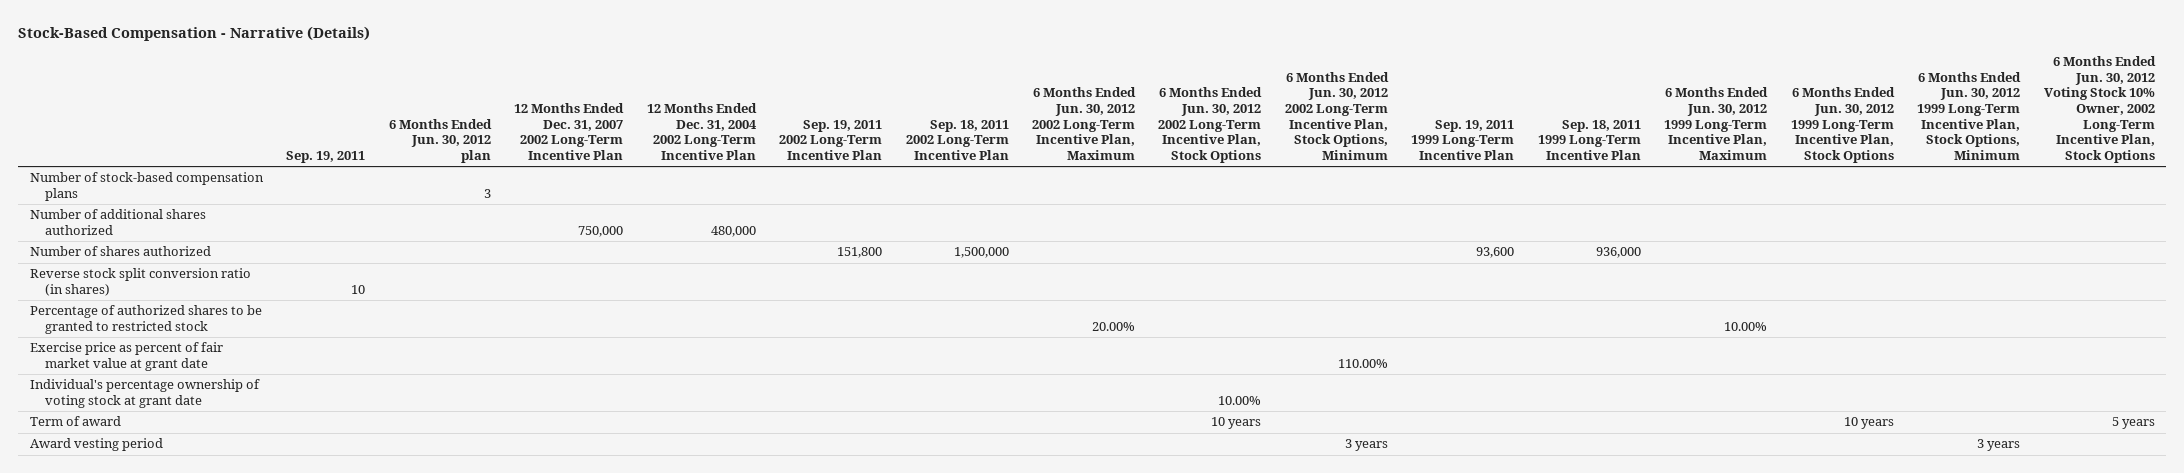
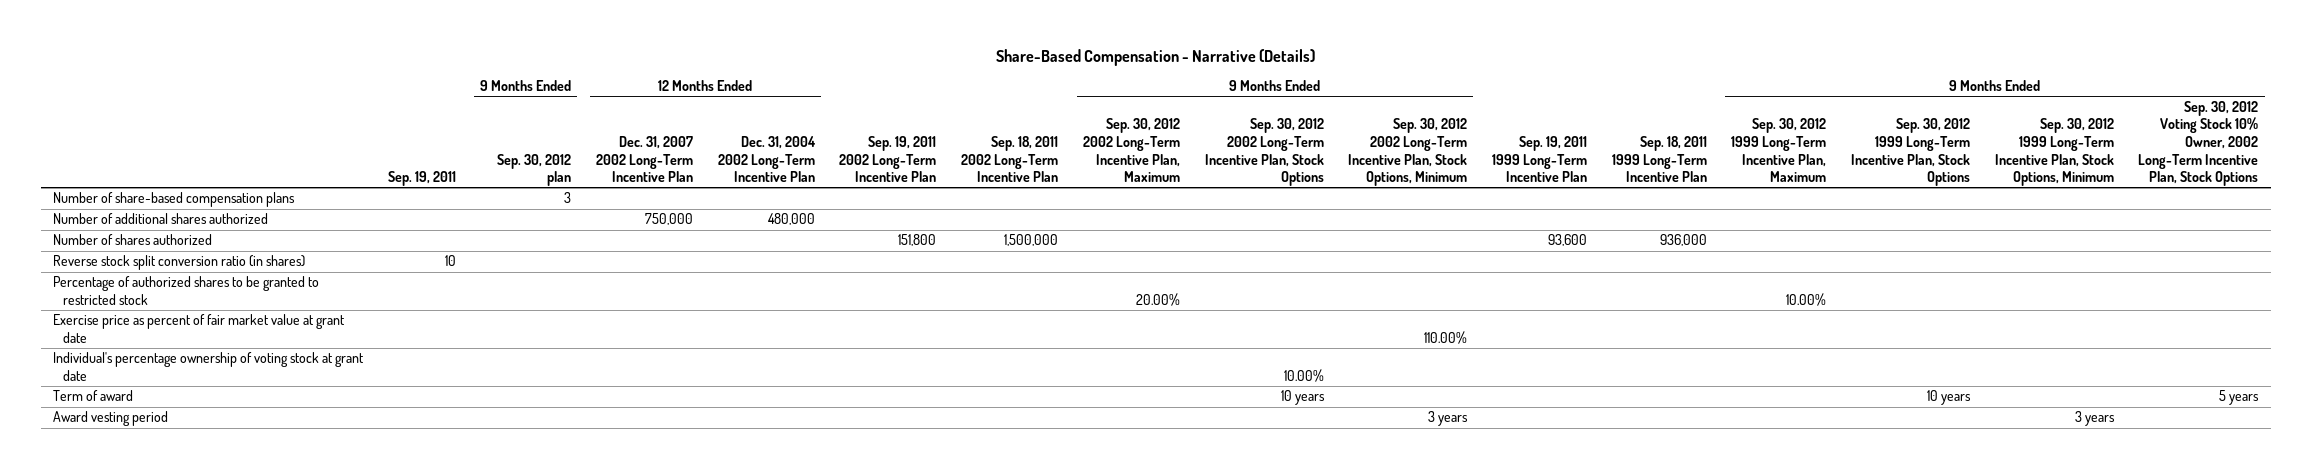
- Stock-Based Compensation - Narrative (Details)
+ Share-Based Compensation - Narrative (Details)
- | Sep. 19, 2011 | 6 Months Ended Jun. 30, 2012 plan | 12 Months Ended Dec. 31, 2007 2002 Long-Term Incentive Plan | 12 Months Ended Dec. 31, 2004 2002 Long-Term Incentive Plan | Sep. 19, 2011 2002 Long-Term Incentive Plan | Sep. 18, 2011 2002 Long-Term Incentive Plan | 6 Months Ended Jun. 30, 2012 2002 Long-Term Incentive Plan, Maximum | 6 Months Ended Jun. 30, 2012 2002 Long-Term Incentive Plan, Stock Options | 6 Months Ended Jun. 30, 2012 2002 Long-Term Incentive Plan, Stock Options, Minimum | Sep. 19, 2011 1999 Long-Term Incentive Plan | Sep. 18, 2011 1999 Long-Term Incentive Plan | 6 Months Ended Jun. 30, 2012 1999 Long-Term Incentive Plan, Maximum | 6 Months Ended Jun. 30, 2012 1999 Long-Term Incentive Plan, Stock Options | 6 Months Ended Jun. 30, 2012 1999 Long-Term Incentive Plan, Stock Options, Minimum | 6 Months Ended Jun. 30, 2012 Voting Stock 10% Owner, 2002 Long-Term Incentive Plan, Stock Options
+ | Sep. 19, 2011 | 9 Months Ended Sep. 30, 2012 plan | 12 Months Ended Dec. 31, 2007 2002 Long-Term Incentive Plan | 12 Months Ended Dec. 31, 2004 2002 Long-Term Incentive Plan | Sep. 19, 2011 2002 Long-Term Incentive Plan | Sep. 18, 2011 2002 Long-Term Incentive Plan | 9 Months Ended Sep. 30, 2012 2002 Long-Term Incentive Plan, Maximum | 9 Months Ended Sep. 30, 2012 2002 Long-Term Incentive Plan, Stock Options | 9 Months Ended Sep. 30, 2012 2002 Long-Term Incentive Plan, Stock Options, Minimum | Sep. 19, 2011 1999 Long-Term Incentive Plan | Sep. 18, 2011 1999 Long-Term Incentive Plan | 9 Months Ended Sep. 30, 2012 1999 Long-Term Incentive Plan, Maximum | 9 Months Ended Sep. 30, 2012 1999 Long-Term Incentive Plan, Stock Options | 9 Months Ended Sep. 30, 2012 1999 Long-Term Incentive Plan, Stock Options, Minimum | 9 Months Ended Sep. 30, 2012 Voting Stock 10% Owner, 2002 Long-Term Incentive Plan, Stock Options
- Number of stock-based compensation plans | | 3 | | | | | | | | | | | | |
+ Number of share-based compensation plans | | 3 | | | | | | | | | | | | |

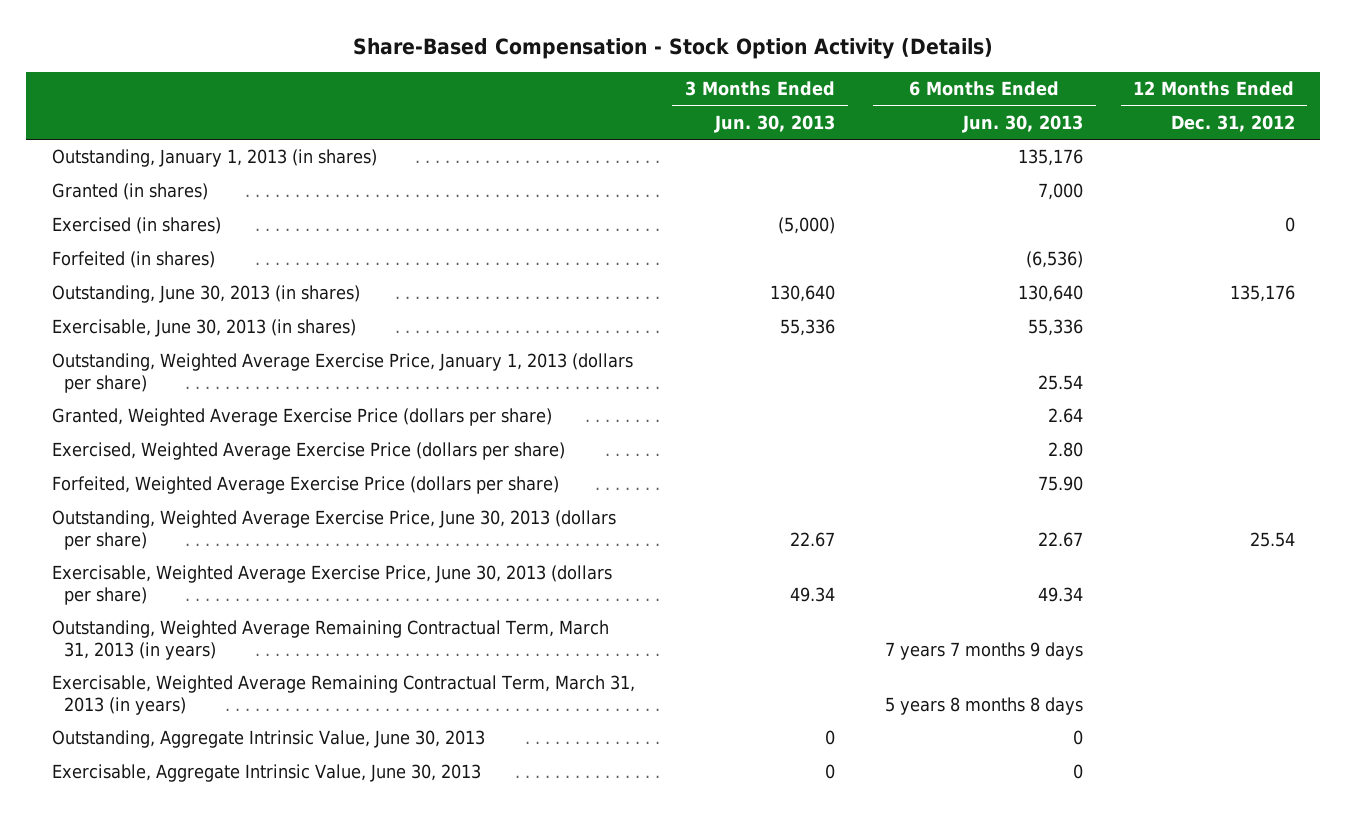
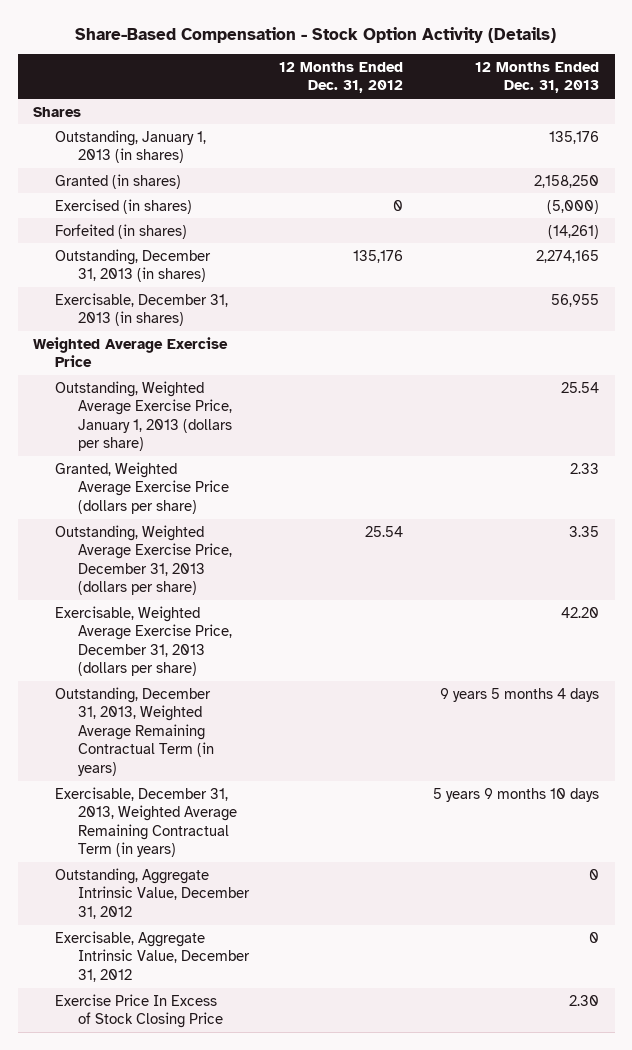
- | 3 Months Ended Jun. 30, 2013 | 6 Months Ended Jun. 30, 2013 | 12 Months Ended Dec. 31, 2012
+ | 12 Months Ended Dec. 31, 2012 | 12 Months Ended Dec. 31, 2013
+ Shares
- Outstanding, June 30, 2013 (in shares) | 130,640 | 130,640 | 135,176
- Exercisable, June 30, 2013 (in shares) | 55,336 | 55,336 |
+ Outstanding, December 31, 2013 (in shares) | 135,176 | 2,274,165
+ Exercisable, December 31, 2013 (in shares) | | 56,955
+ Weighted Average Exercise Price
- Exercised, Weighted Average Exercise Price (dollars per share) | | 2.80 |
- Forfeited, Weighted Average Exercise Price (dollars per share) | | 75.90 |
- Outstanding, Weighted Average Exercise Price, June 30, 2013 (dollars per share) | 22.67 | 22.67 | 25.54
- Exercisable, Weighted Average Exercise Price, June 30, 2013 (dollars per share) | 49.34 | 49.34 |
- Outstanding, Weighted Average Remaining Contractual Term, March 31, 2013 (in years) | | 7 years 7 months 9 days |
- Exercisable, Weighted Average Remaining Contractual Term, March 31, 2013 (in years) | | 5 years 8 months 8 days |
- Outstanding, Aggregate Intrinsic Value, June 30, 2013 | 0 | 0 |
- Exercisable, Aggregate Intrinsic Value, June 30, 2013 | 0 | 0 |
+ Outstanding, Weighted Average Exercise Price, December 31, 2013 (dollars per share) | 25.54 | 3.35
+ Exercisable, Weighted Average Exercise Price, December 31, 2013 (dollars per share) | | 42.20
+ Outstanding, December 31, 2013, Weighted Average Remaining Contractual Term (in years) | | 9 years 5 months 4 days
+ Exercisable, December 31, 2013, Weighted Average Remaining Contractual Term (in years) | | 5 years 9 months 10 days
+ Outstanding, Aggregate Intrinsic Value, December 31, 2012 | | 0
+ Exercisable, Aggregate Intrinsic Value, December 31, 2012 | | 0
+ Exercise Price In Excess of Stock Closing Price | | 2.30

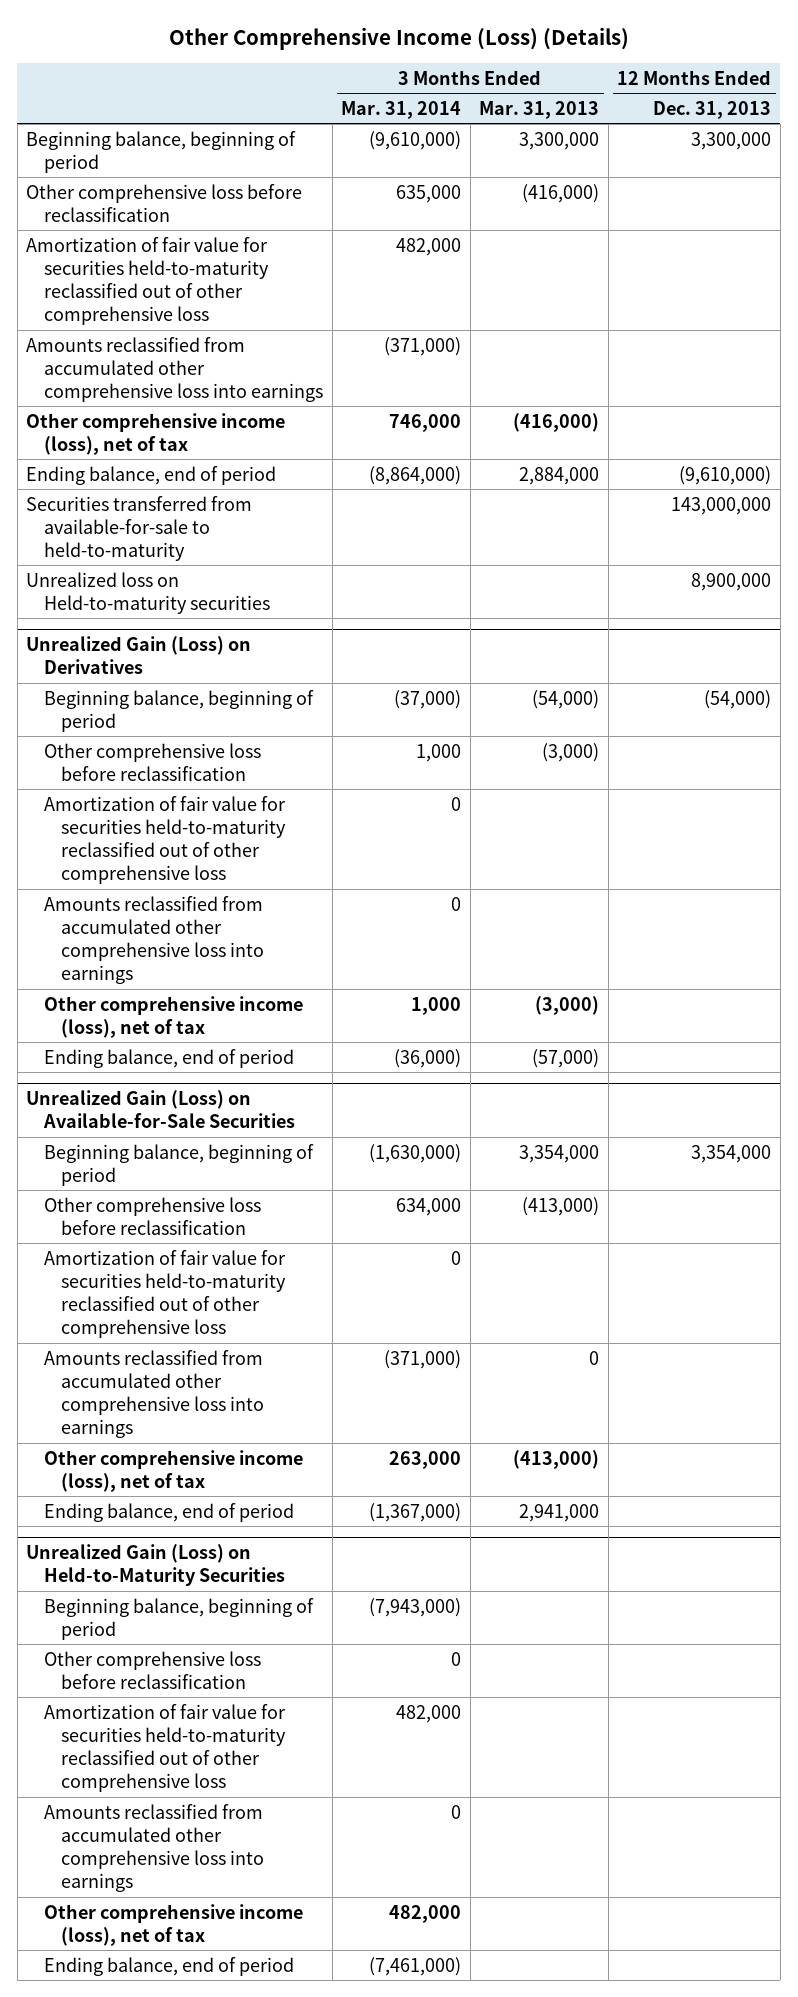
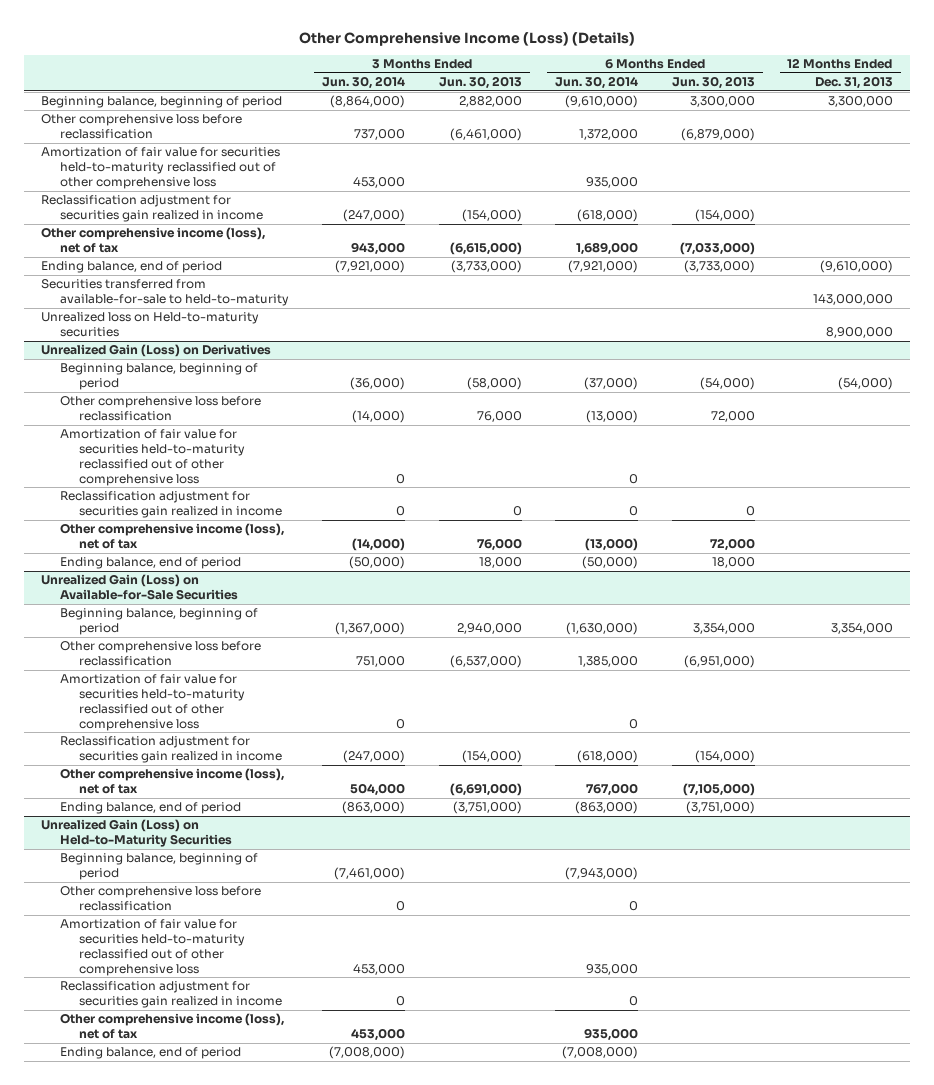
- | 3 Months Ended Mar. 31, 2014 | 3 Months Ended Mar. 31, 2013 | 12 Months Ended Dec. 31, 2013
+ | 3 Months Ended Jun. 30, 2014 | 3 Months Ended Jun. 30, 2013 | 6 Months Ended Jun. 30, 2014 | 6 Months Ended Jun. 30, 2013 | 12 Months Ended Dec. 31, 2013
- Amounts reclassified from accumulated other comprehensive loss into earnings | (371,000) | |
+ Reclassification adjustment for securities gain realized in income | (247,000) | (154,000) | (618,000) | (154,000) |
@ Unrealized Gain (Loss) on Derivatives
- Amounts reclassified from accumulated other comprehensive loss into earnings | 0 | |
+ Reclassification adjustment for securities gain realized in income | 0 | 0 | 0 | 0 |
@ Unrealized Gain (Loss) on Available-for-Sale Securities
- Amounts reclassified from accumulated other comprehensive loss into earnings | (371,000) | 0 |
+ Reclassification adjustment for securities gain realized in income | (247,000) | (154,000) | (618,000) | (154,000) |
@ Unrealized Gain (Loss) on Held-to-Maturity Securities
- Amounts reclassified from accumulated other comprehensive loss into earnings | 0 | |
+ Reclassification adjustment for securities gain realized in income | 0 | | 0 | |

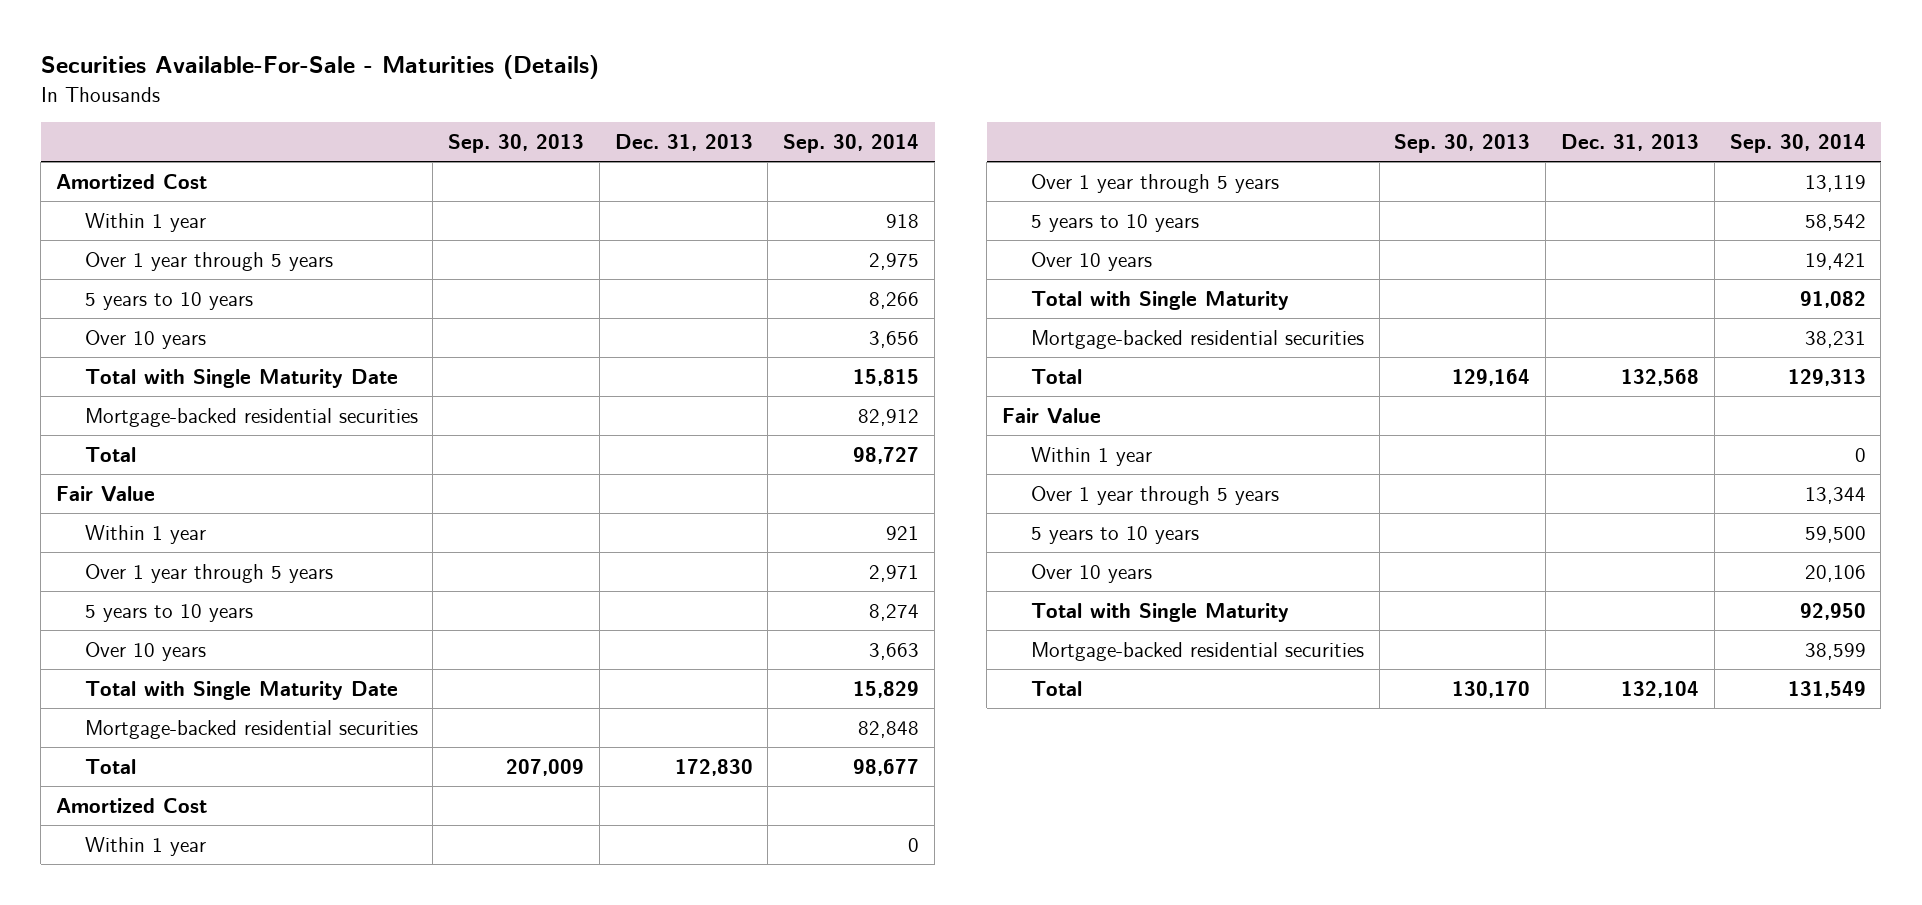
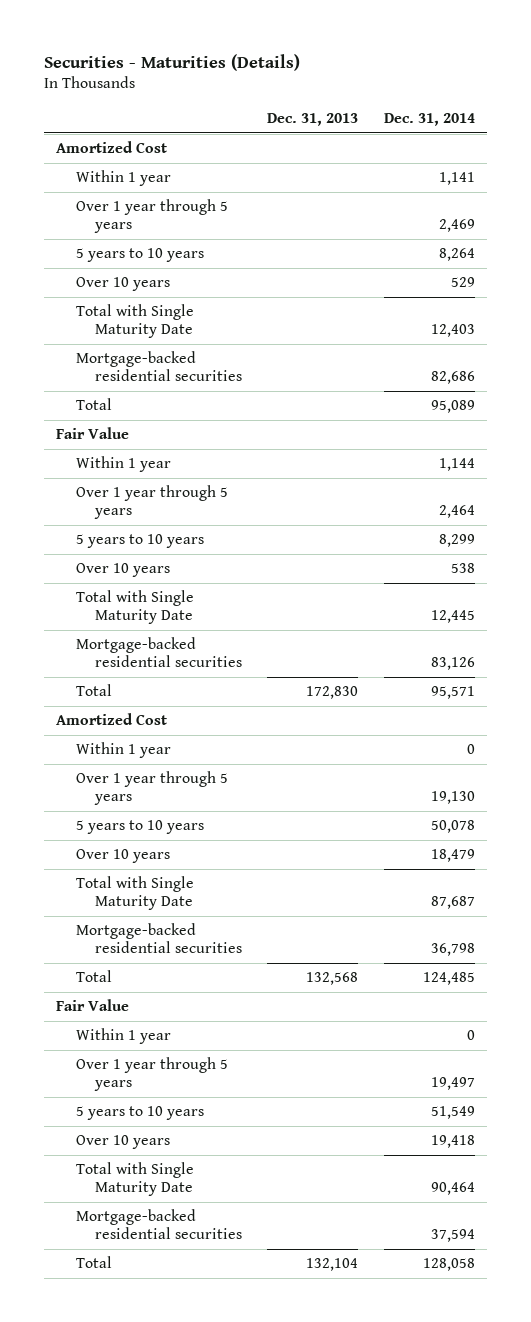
- Securities Available-For-Sale - Maturities (Details)
+ Securities - Maturities (Details)
- | Sep. 30, 2013 | Dec. 31, 2013 | Sep. 30, 2014
+ | Dec. 31, 2013 | Dec. 31, 2014
- Total with Single Maturity | | | 91,082
+ Total with Single Maturity Date | | 87,687
- Total with Single Maturity | | | 92,950
+ Total with Single Maturity Date | | 90,464

